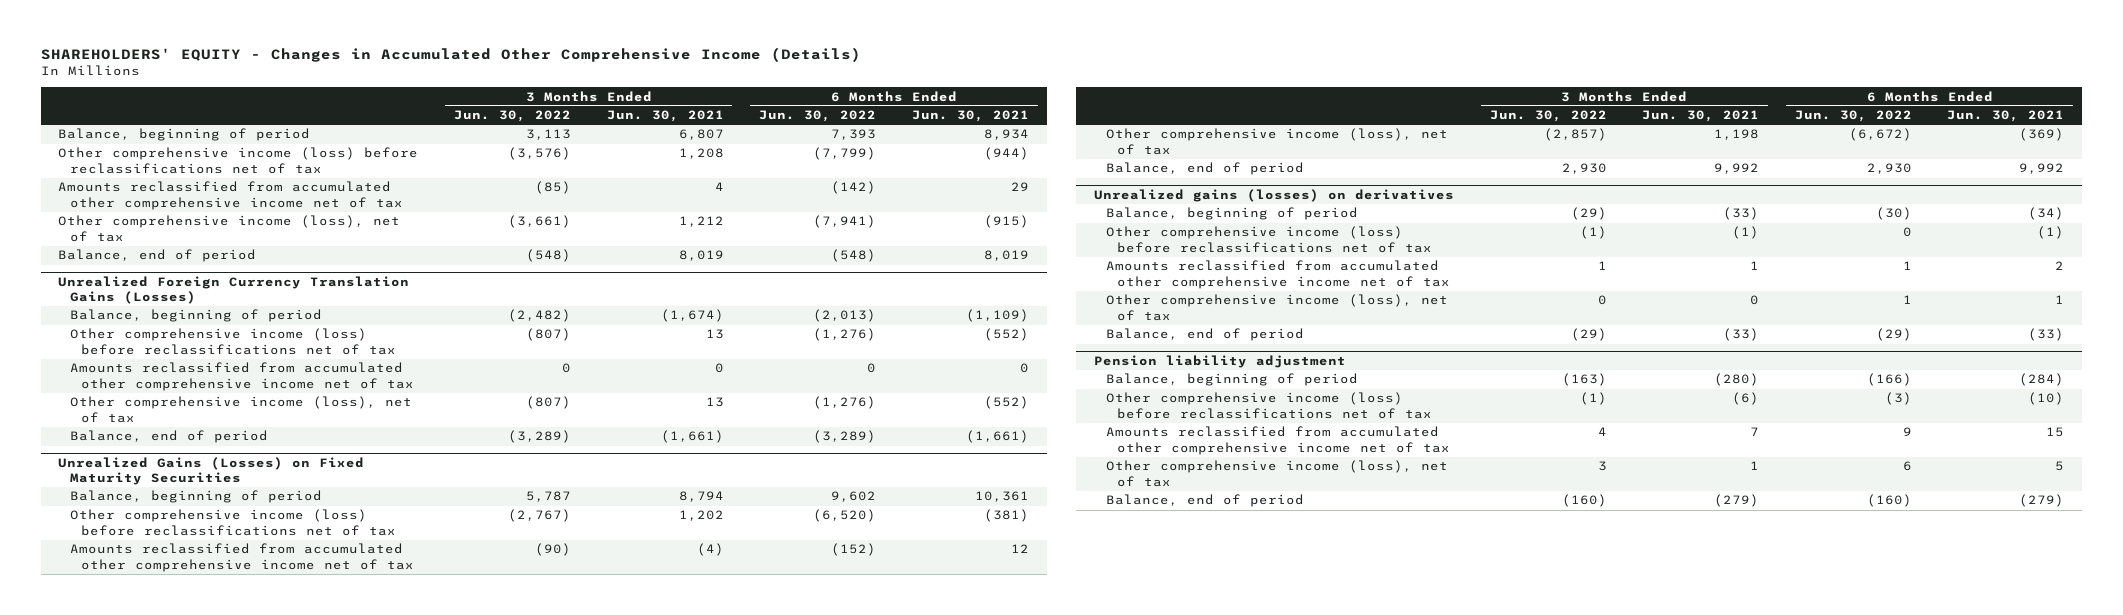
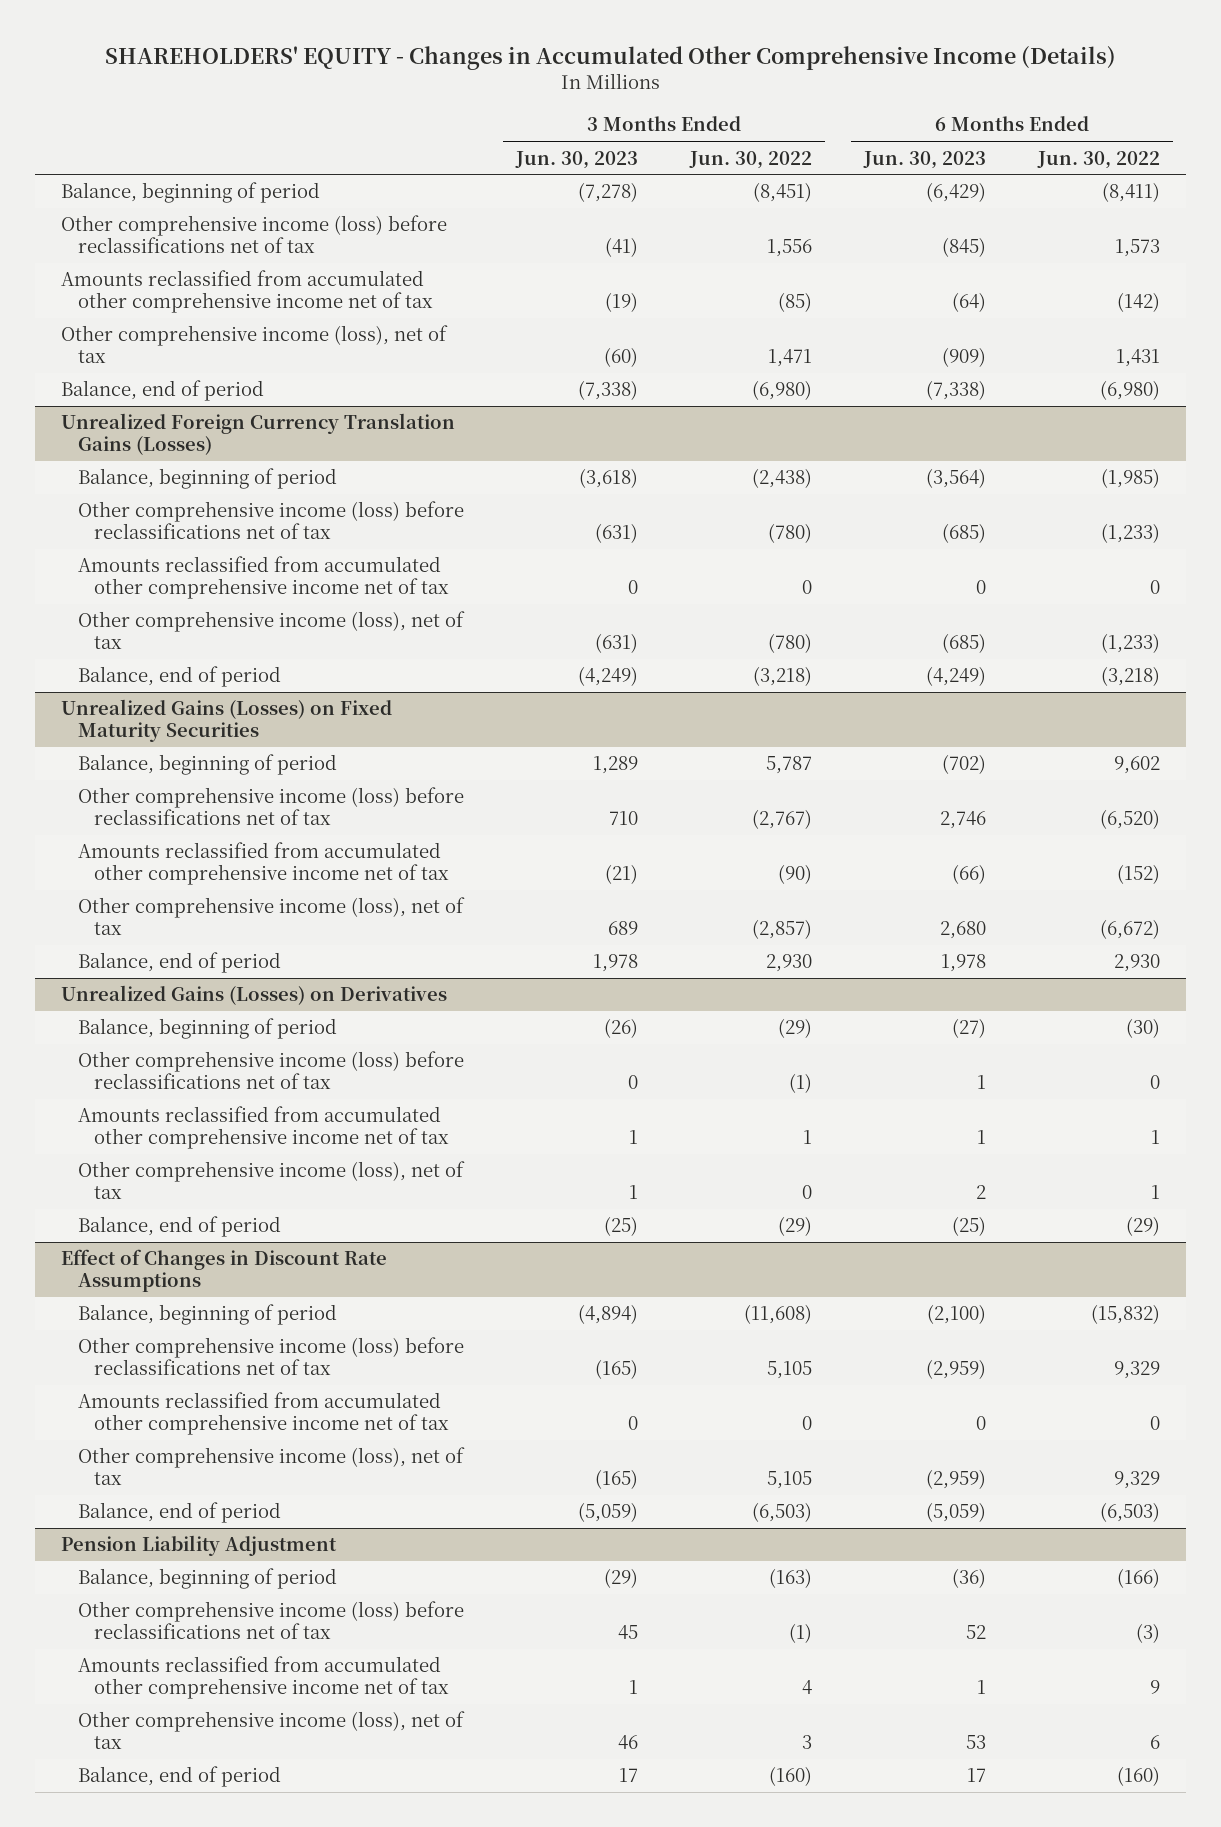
- | 3 Months Ended Jun. 30, 2022 | 3 Months Ended Jun. 30, 2021 | 6 Months Ended Jun. 30, 2022 | 6 Months Ended Jun. 30, 2021
+ | 3 Months Ended Jun. 30, 2023 | 3 Months Ended Jun. 30, 2022 | 6 Months Ended Jun. 30, 2023 | 6 Months Ended Jun. 30, 2022
- Balance, beginning of period | 3,113 | 6,807 | 7,393 | 8,934
- Other comprehensive income (loss) before reclassifications net of tax | (3,576) | 1,208 | (7,799) | (944)
+ Balance, beginning of period | (7,278) | (8,451) | (6,429) | (8,411)
+ Other comprehensive income (loss) before reclassifications net of tax | (41) | 1,556 | (845) | 1,573
- Other comprehensive income (loss), net of tax | (3,661) | 1,212 | (7,941) | (915)
- Balance, end of period | (548) | 8,019 | (548) | 8,019
+ Other comprehensive income (loss), net of tax | (60) | 1,471 | (909) | 1,431
+ Balance, end of period | (7,338) | (6,980) | (7,338) | (6,980)
@ Unrealized Foreign Currency Translation Gains (Losses)
- Balance, beginning of period | (2,482) | (1,674) | (2,013) | (1,109)
- Other comprehensive income (loss) before reclassifications net of tax | (807) | 13 | (1,276) | (552)
+ Balance, beginning of period | (3,618) | (2,438) | (3,564) | (1,985)
+ Other comprehensive income (loss) before reclassifications net of tax | (631) | (780) | (685) | (1,233)
- Other comprehensive income (loss), net of tax | (807) | 13 | (1,276) | (552)
- Balance, end of period | (3,289) | (1,661) | (3,289) | (1,661)
+ Other comprehensive income (loss), net of tax | (631) | (780) | (685) | (1,233)
+ Balance, end of period | (4,249) | (3,218) | (4,249) | (3,218)
- Unrealized gains (losses) on derivatives
+ Unrealized Gains (Losses) on Derivatives
- Pension liability adjustment
+ Effect of Changes in Discount Rate Assumptions
+ Balance, beginning of period | (4,894) | (11,608) | (2,100) | (15,832)
+ Other comprehensive income (loss) before reclassifications net of tax | (165) | 5,105 | (2,959) | 9,329
+ Amounts reclassified from accumulated other comprehensive income net of tax | 0 | 0 | 0 | 0
+ Other comprehensive income (loss), net of tax | (165) | 5,105 | (2,959) | 9,329
+ Balance, end of period | (5,059) | (6,503) | (5,059) | (6,503)
+ Pension Liability Adjustment

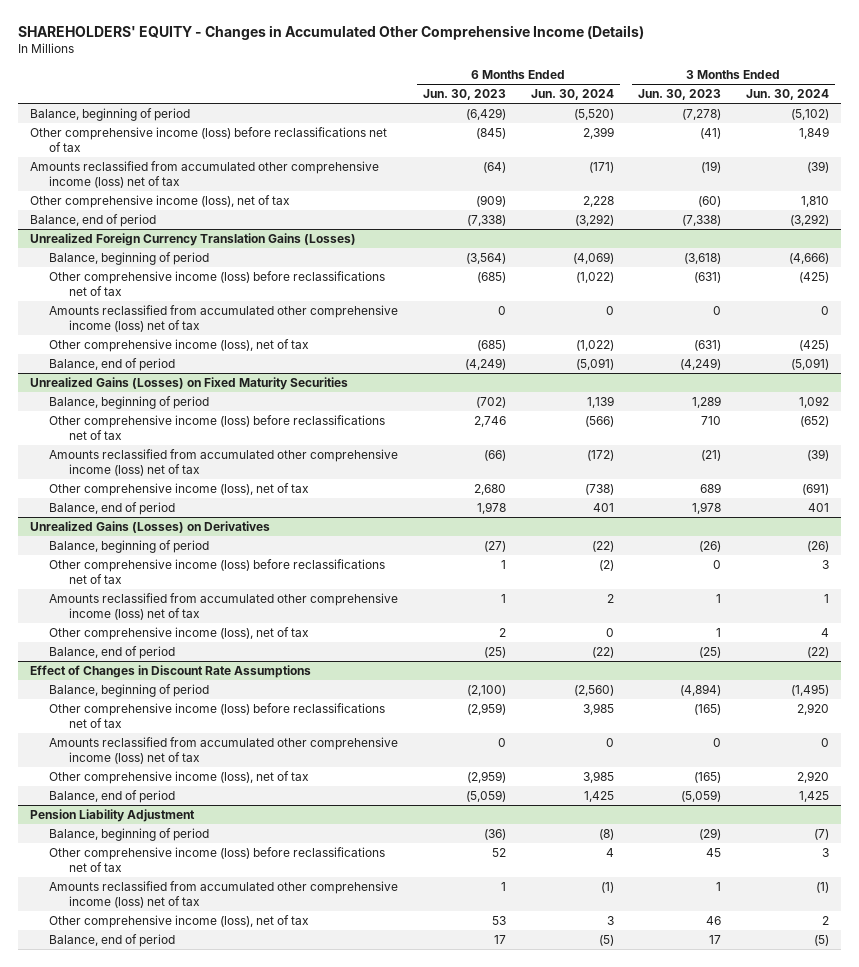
- | 3 Months Ended Jun. 30, 2023 | 3 Months Ended Jun. 30, 2022 | 6 Months Ended Jun. 30, 2023 | 6 Months Ended Jun. 30, 2022
+ | 6 Months Ended Jun. 30, 2023 | 6 Months Ended Jun. 30, 2024 | 3 Months Ended Jun. 30, 2023 | 3 Months Ended Jun. 30, 2024
- Amounts reclassified from accumulated other comprehensive income net of tax | (19) | (85) | (64) | (142)
+ Amounts reclassified from accumulated other comprehensive income (loss) net of tax | (64) | (171) | (19) | (39)
@ Unrealized Foreign Currency Translation Gains (Losses)
- Amounts reclassified from accumulated other comprehensive income net of tax | 0 | 0 | 0 | 0
+ Amounts reclassified from accumulated other comprehensive income (loss) net of tax | 0 | 0 | 0 | 0
@ Unrealized Gains (Losses) on Fixed Maturity Securities
- Amounts reclassified from accumulated other comprehensive income net of tax | (21) | (90) | (66) | (152)
+ Amounts reclassified from accumulated other comprehensive income (loss) net of tax | (66) | (172) | (21) | (39)
@ Unrealized Gains (Losses) on Derivatives
- Amounts reclassified from accumulated other comprehensive income net of tax | 1 | 1 | 1 | 1
+ Amounts reclassified from accumulated other comprehensive income (loss) net of tax | 1 | 2 | 1 | 1
@ Effect of Changes in Discount Rate Assumptions
- Amounts reclassified from accumulated other comprehensive income net of tax | 0 | 0 | 0 | 0
+ Amounts reclassified from accumulated other comprehensive income (loss) net of tax | 0 | 0 | 0 | 0
@ Pension Liability Adjustment
- Amounts reclassified from accumulated other comprehensive income net of tax | 1 | 4 | 1 | 9
+ Amounts reclassified from accumulated other comprehensive income (loss) net of tax | 1 | (1) | 1 | (1)

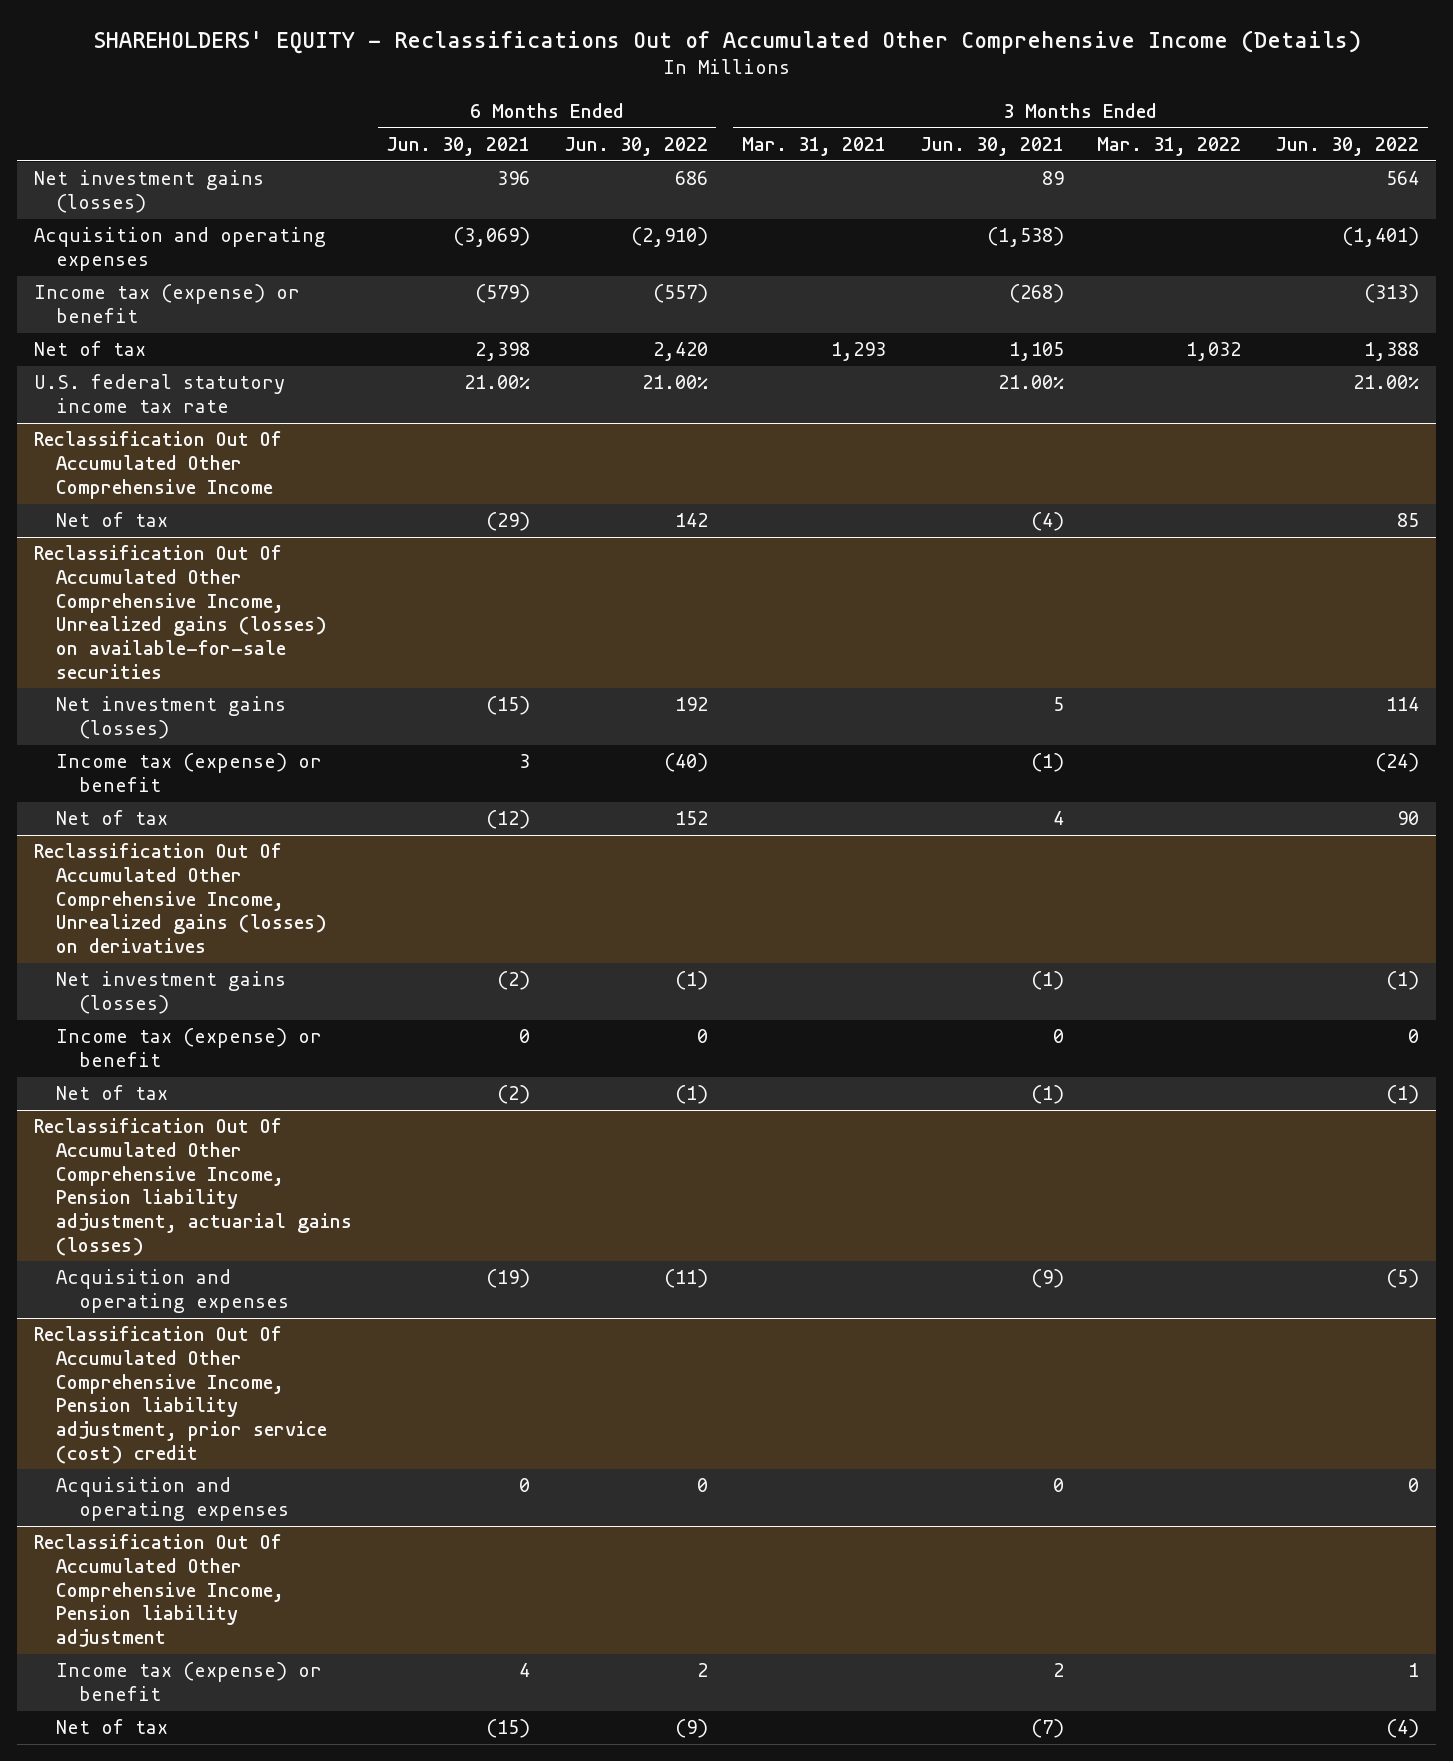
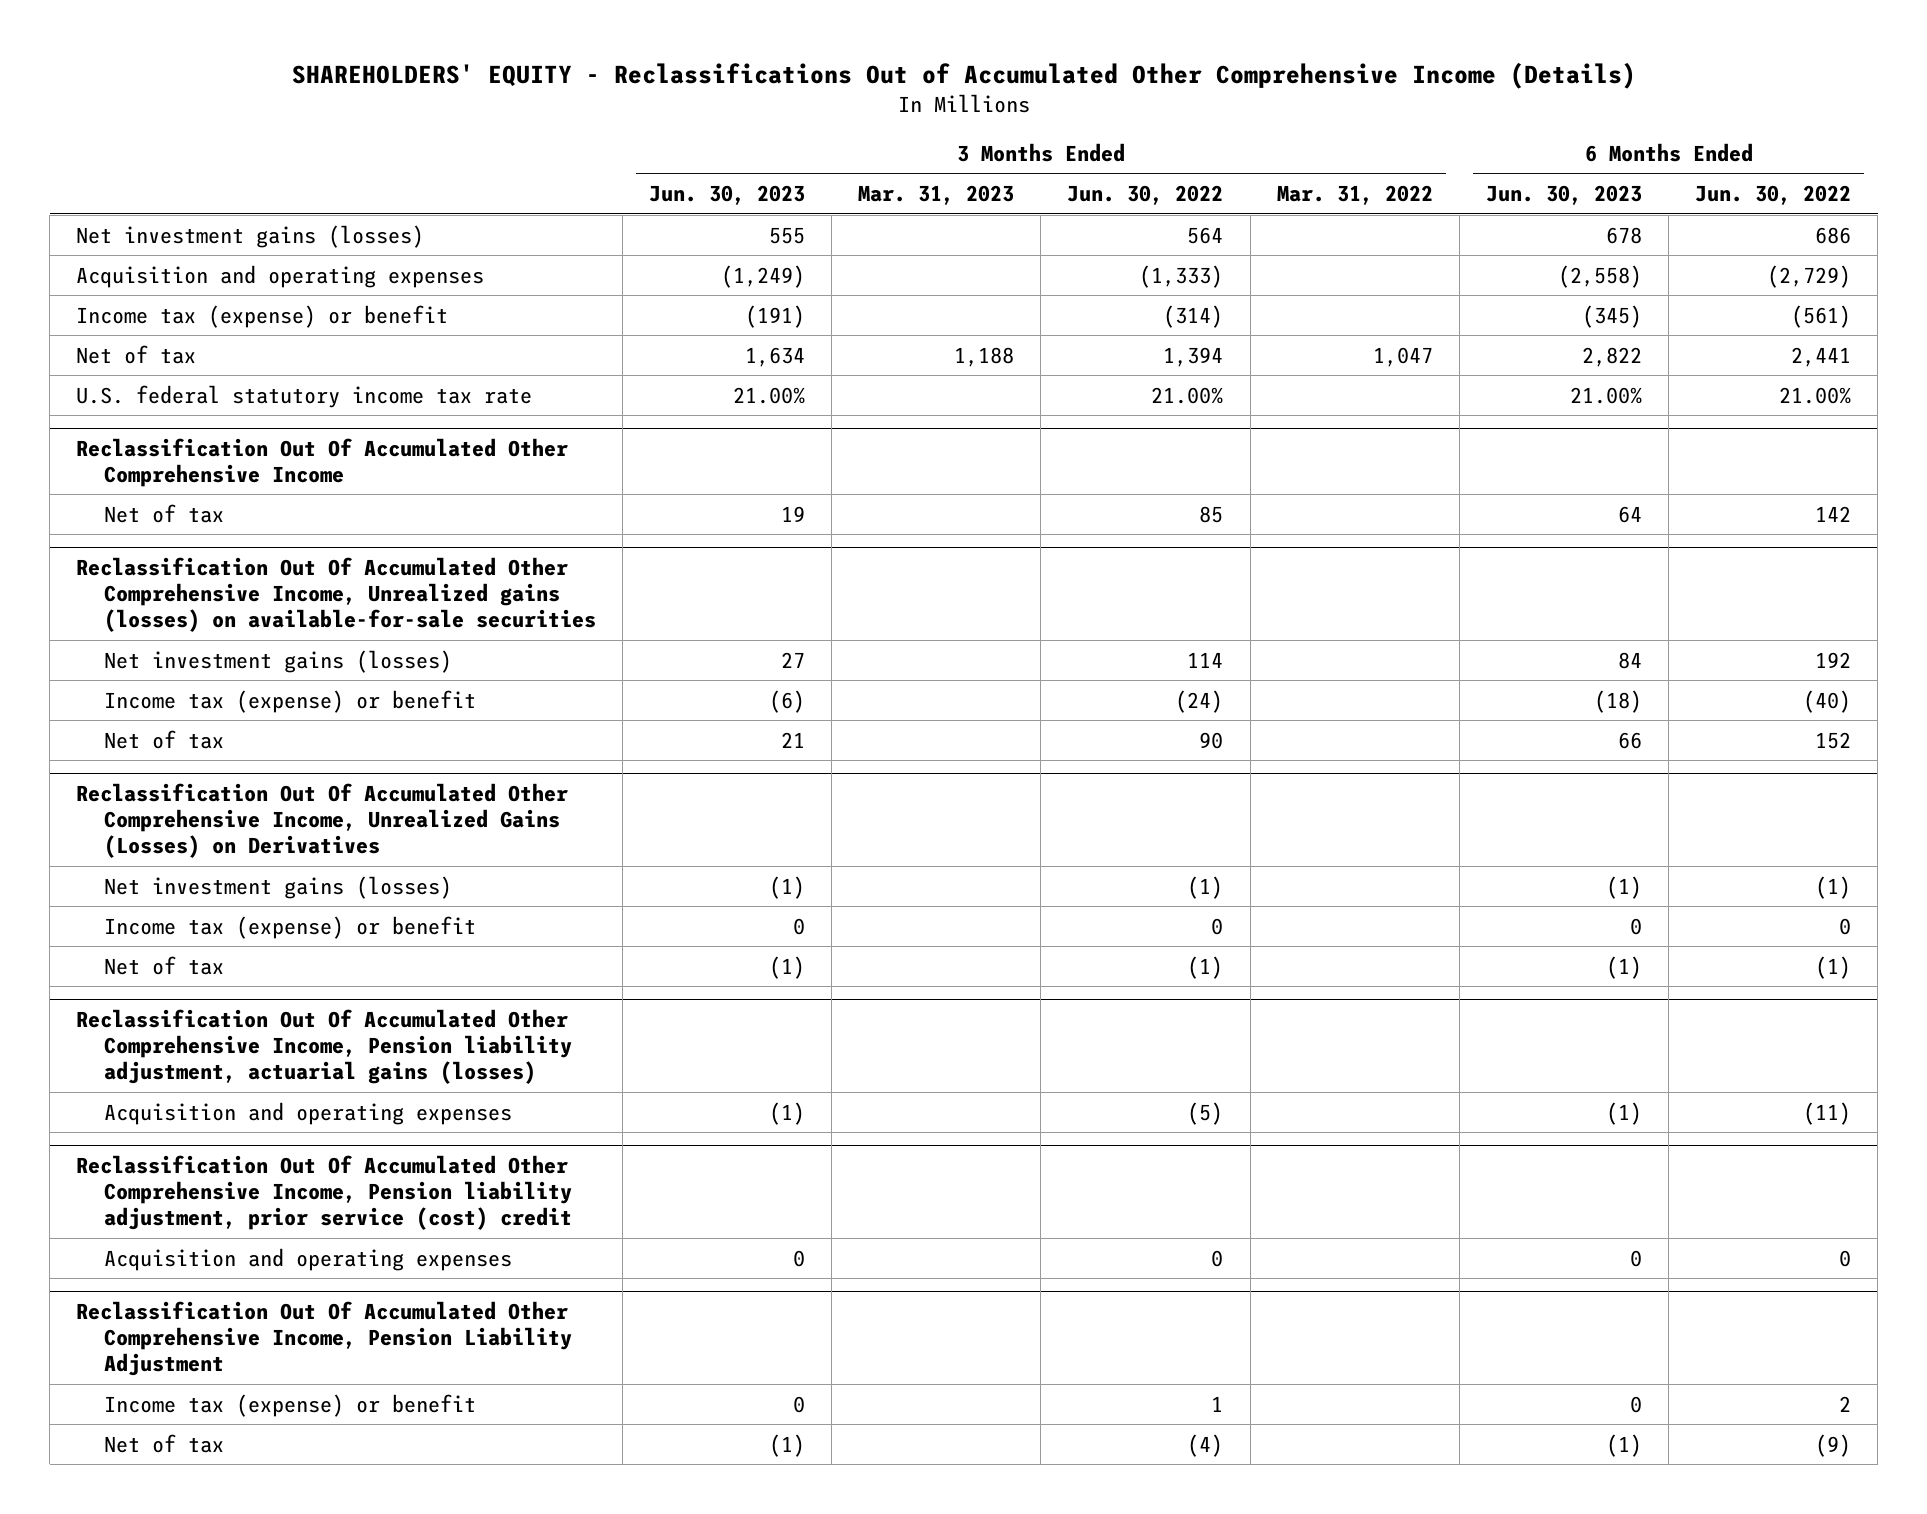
- | 6 Months Ended Jun. 30, 2021 | 6 Months Ended Jun. 30, 2022 | 3 Months Ended Mar. 31, 2021 | 3 Months Ended Jun. 30, 2021 | 3 Months Ended Mar. 31, 2022 | 3 Months Ended Jun. 30, 2022
+ | 3 Months Ended Jun. 30, 2023 | 3 Months Ended Mar. 31, 2023 | 3 Months Ended Jun. 30, 2022 | 3 Months Ended Mar. 31, 2022 | 6 Months Ended Jun. 30, 2023 | 6 Months Ended Jun. 30, 2022
- Acquisition and operating expenses | (3,069) | (2,910) | | (1,538) | | (1,401)
- Income tax (expense) or benefit | (579) | (557) | | (268) | | (313)
- Net of tax | 2,398 | 2,420 | 1,293 | 1,105 | 1,032 | 1,388
+ Acquisition and operating expenses | (1,249) | | (1,333) | | (2,558) | (2,729)
+ Income tax (expense) or benefit | (191) | | (314) | | (345) | (561)
+ Net of tax | 1,634 | 1,188 | 1,394 | 1,047 | 2,822 | 2,441
- Reclassification Out Of Accumulated Other Comprehensive Income, Unrealized gains (losses) on derivatives
+ Reclassification Out Of Accumulated Other Comprehensive Income, Unrealized Gains (Losses) on Derivatives
- Reclassification Out Of Accumulated Other Comprehensive Income, Pension liability adjustment
+ Reclassification Out Of Accumulated Other Comprehensive Income, Pension Liability Adjustment

